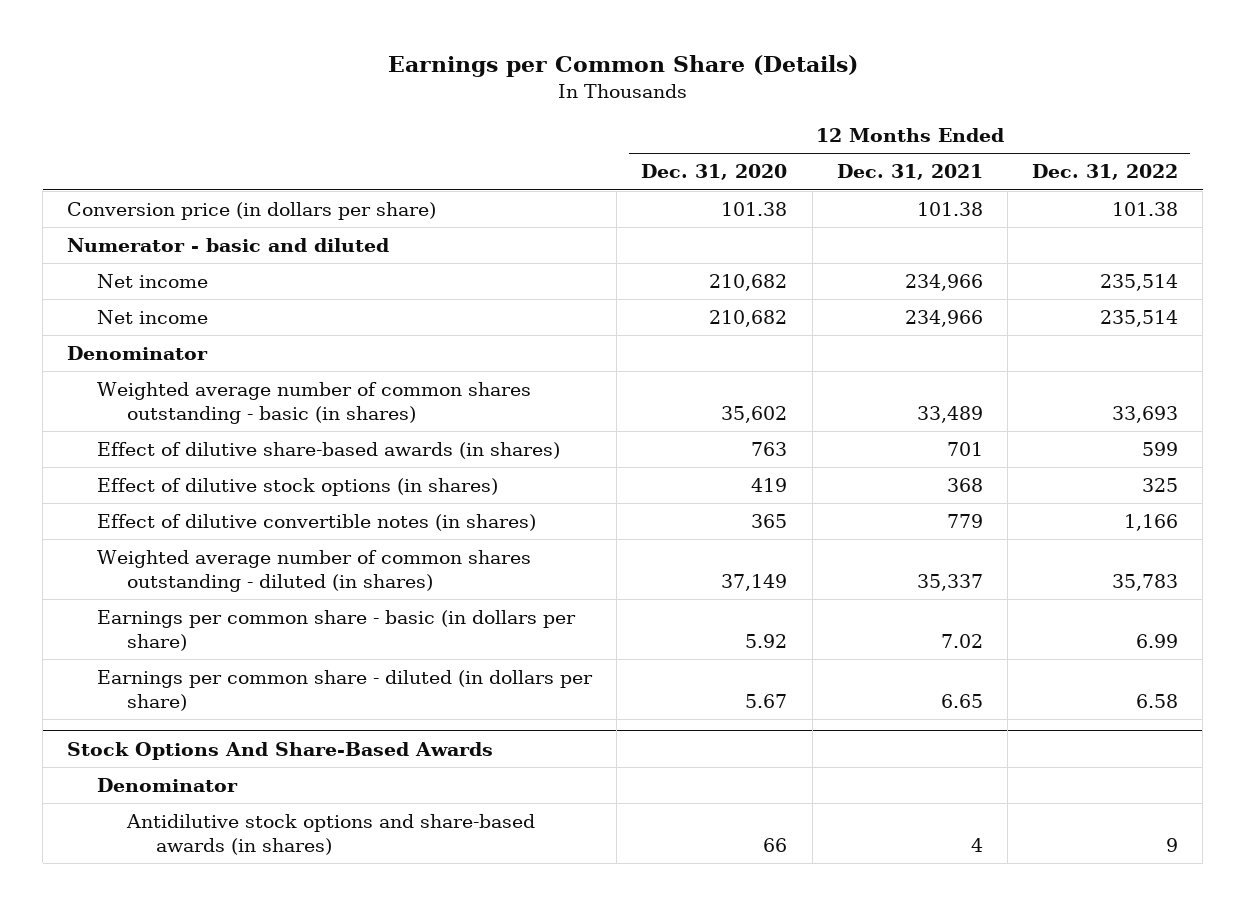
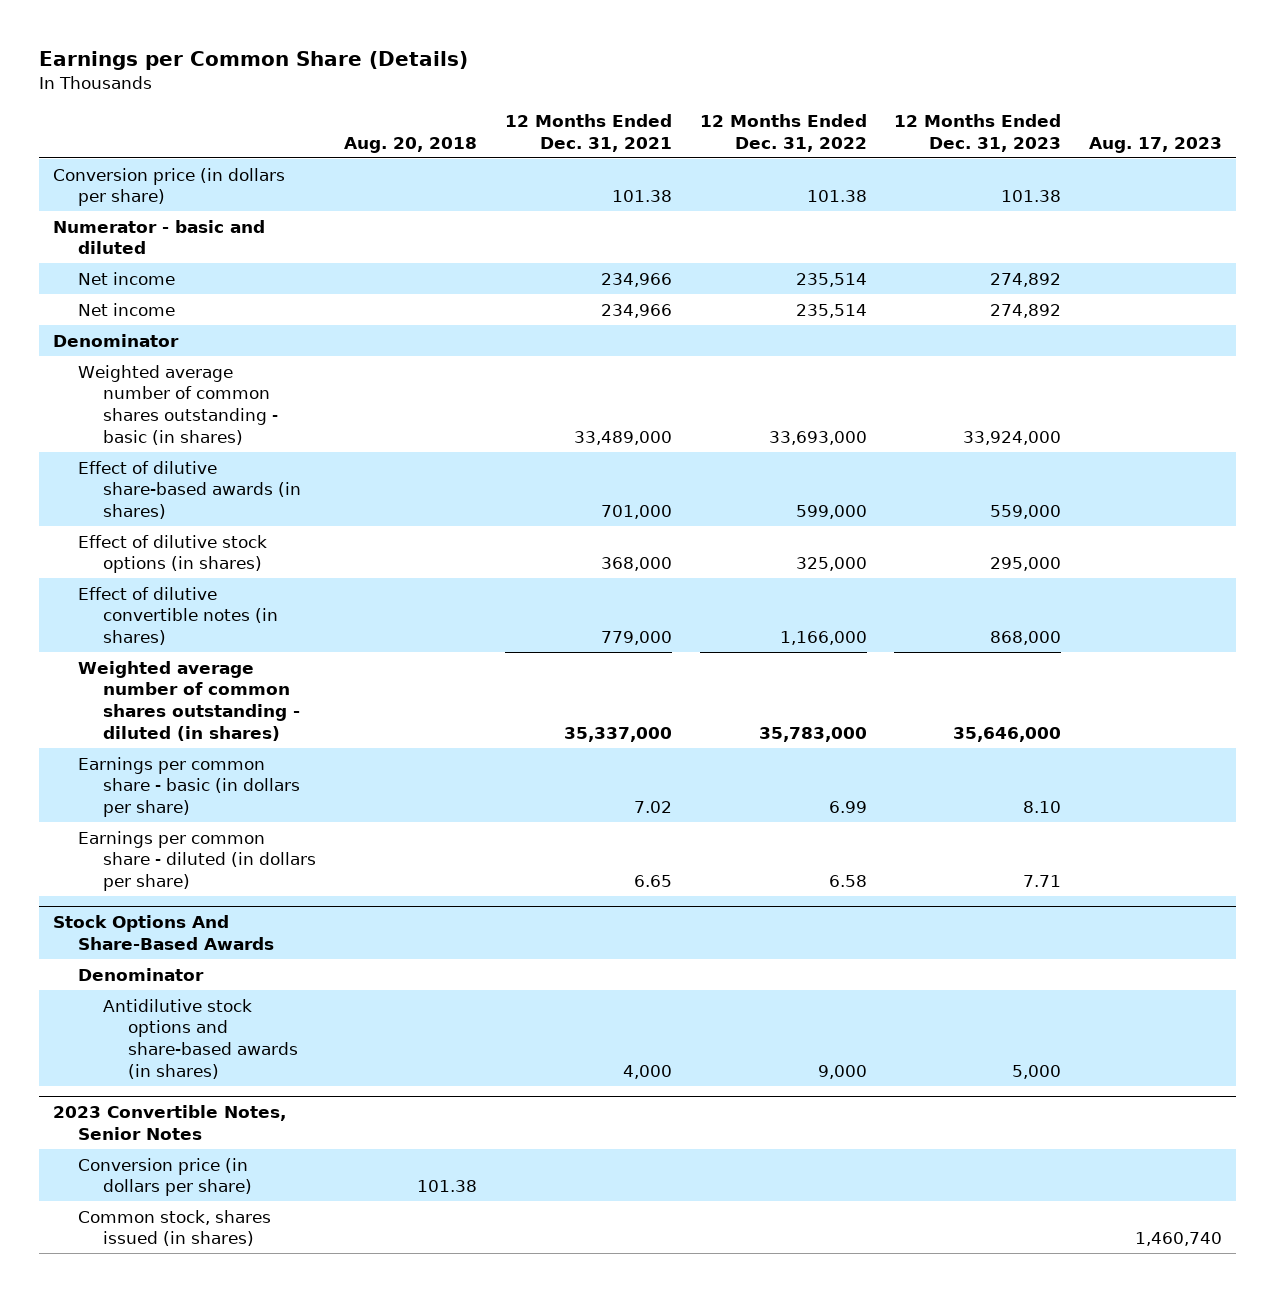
- | 12 Months Ended Dec. 31, 2020 | 12 Months Ended Dec. 31, 2021 | 12 Months Ended Dec. 31, 2022
+ | Aug. 20, 2018 | 12 Months Ended Dec. 31, 2021 | 12 Months Ended Dec. 31, 2022 | 12 Months Ended Dec. 31, 2023 | Aug. 17, 2023
- Weighted average number of common shares outstanding - basic (in shares) | 35,602 | 33,489 | 33,693
- Effect of dilutive share-based awards (in shares) | 763 | 701 | 599
- Effect of dilutive stock options (in shares) | 419 | 368 | 325
- Effect of dilutive convertible notes (in shares) | 365 | 779 | 1,166
- Weighted average number of common shares outstanding - diluted (in shares) | 37,149 | 35,337 | 35,783
+ Weighted average number of common shares outstanding - basic (in shares) | | 33,489,000 | 33,693,000 | 33,924,000 |
+ Effect of dilutive share-based awards (in shares) | | 701,000 | 599,000 | 559,000 |
+ Effect of dilutive stock options (in shares) | | 368,000 | 325,000 | 295,000 |
+ Effect of dilutive convertible notes (in shares) | | 779,000 | 1,166,000 | 868,000 |
+ Weighted average number of common shares outstanding - diluted (in shares) | | 35,337,000 | 35,783,000 | 35,646,000 |
@ Stock Options And Share-Based Awards
- Antidilutive stock options and share-based awards (in shares) | 66 | 4 | 9
+ Antidilutive stock options and share-based awards (in shares) | | 4,000 | 9,000 | 5,000 |
+ 2023 Convertible Notes, Senior Notes
+ Conversion price (in dollars per share) | 101.38 | | | |
+ Common stock, shares issued (in shares) | | | | | 1,460,740

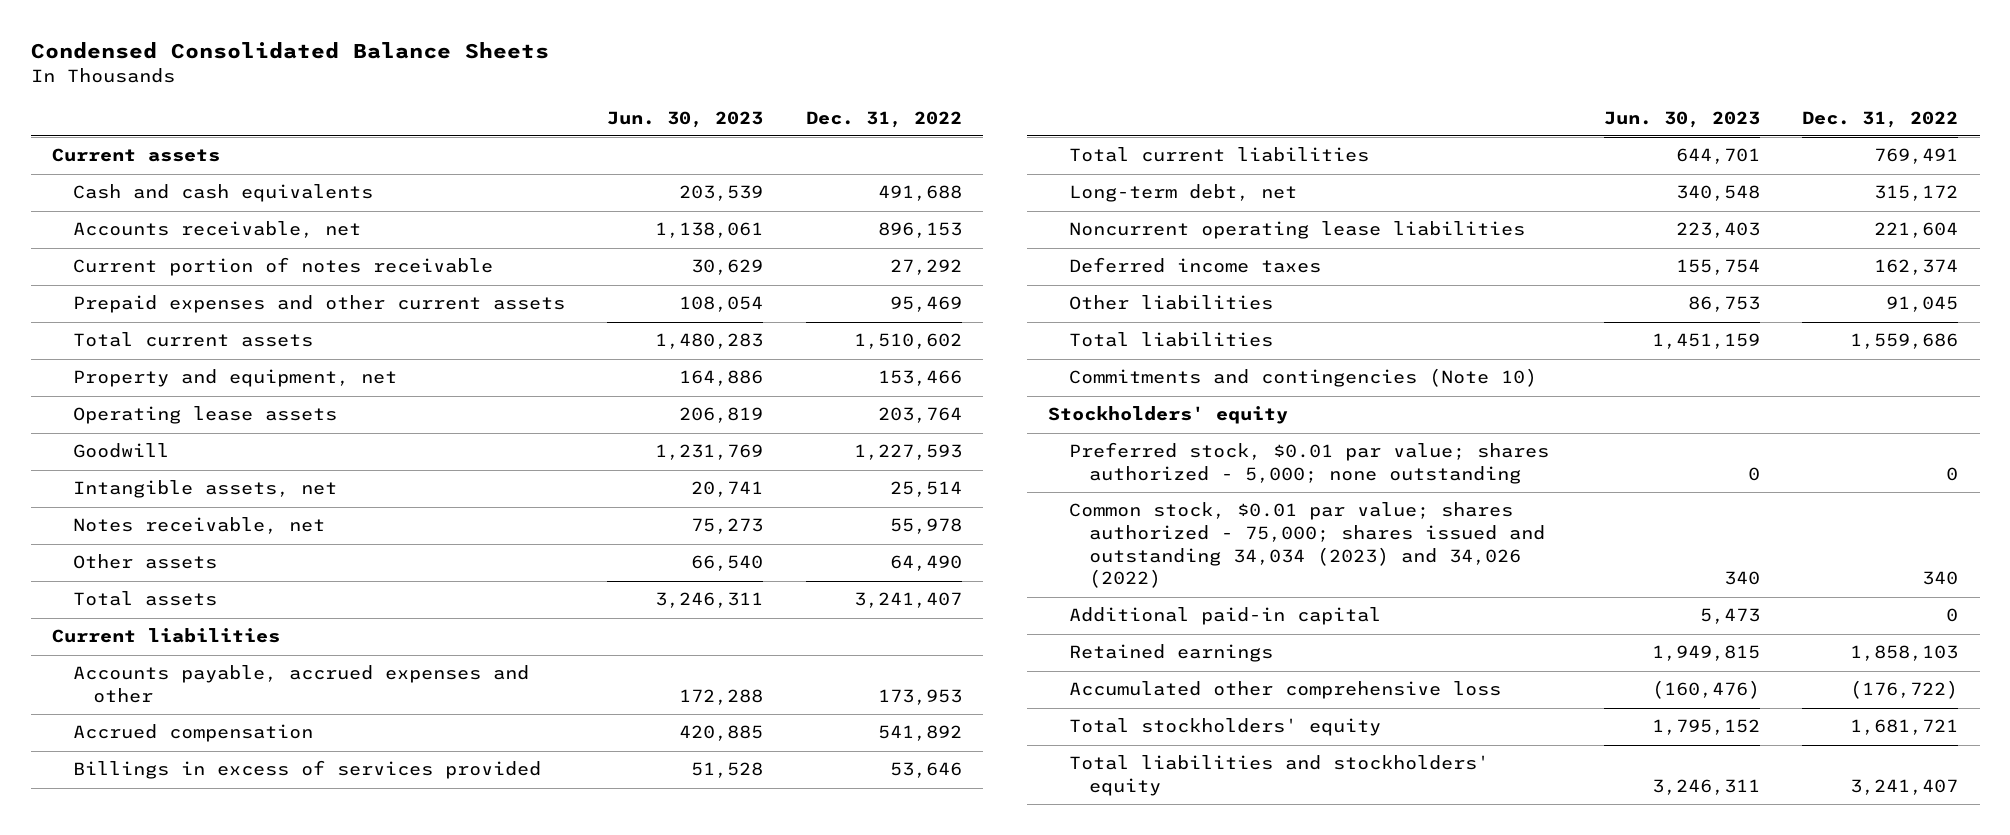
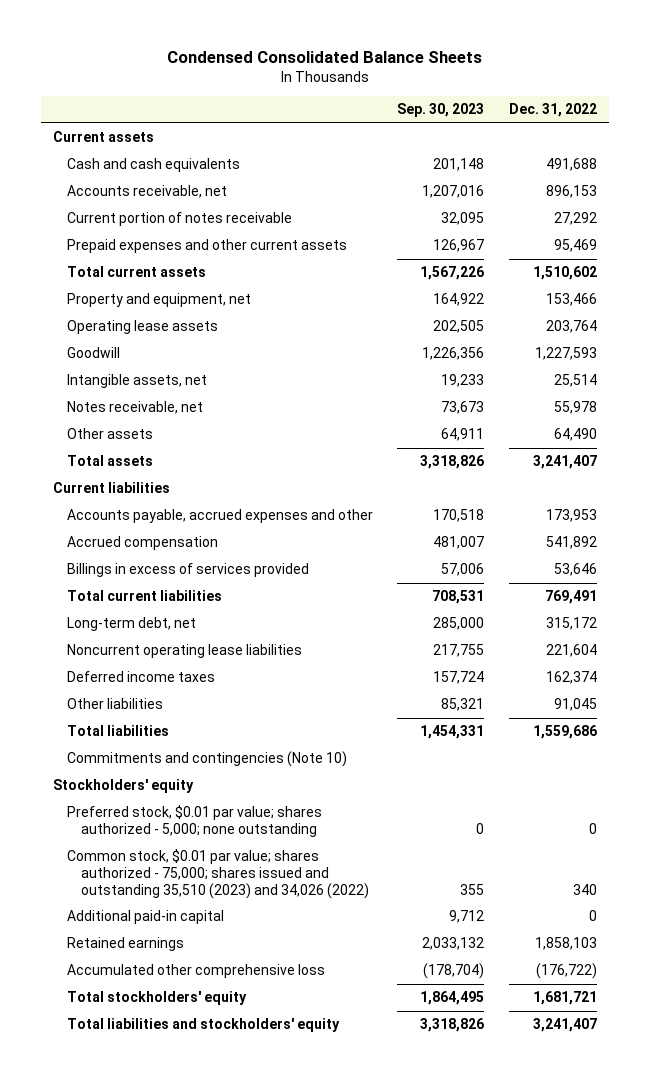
- | Jun. 30, 2023 | Dec. 31, 2022
+ | Sep. 30, 2023 | Dec. 31, 2022
- Common stock, $0.01 par value; shares authorized - 75,000; shares issued and outstanding 34,034 (2023) and 34,026 (2022) | 340 | 340
+ Common stock, $0.01 par value; shares authorized - 75,000; shares issued and outstanding 35,510 (2023) and 34,026 (2022) | 355 | 340

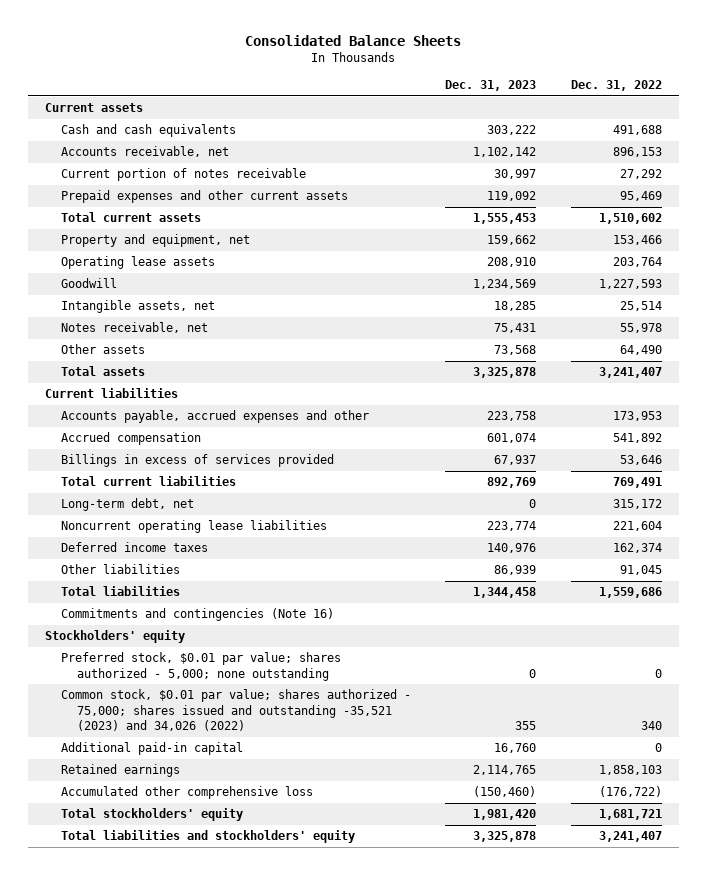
- Condensed Consolidated Balance Sheets
+ Consolidated Balance Sheets
- | Sep. 30, 2023 | Dec. 31, 2022
+ | Dec. 31, 2023 | Dec. 31, 2022
- Commitments and contingencies (Note 10)
+ Commitments and contingencies (Note 16)
- Common stock, $0.01 par value; shares authorized - 75,000; shares issued and outstanding 35,510 (2023) and 34,026 (2022) | 355 | 340
+ Common stock, $0.01 par value; shares authorized - 75,000; shares issued and outstanding -35,521 (2023) and 34,026 (2022) | 355 | 340

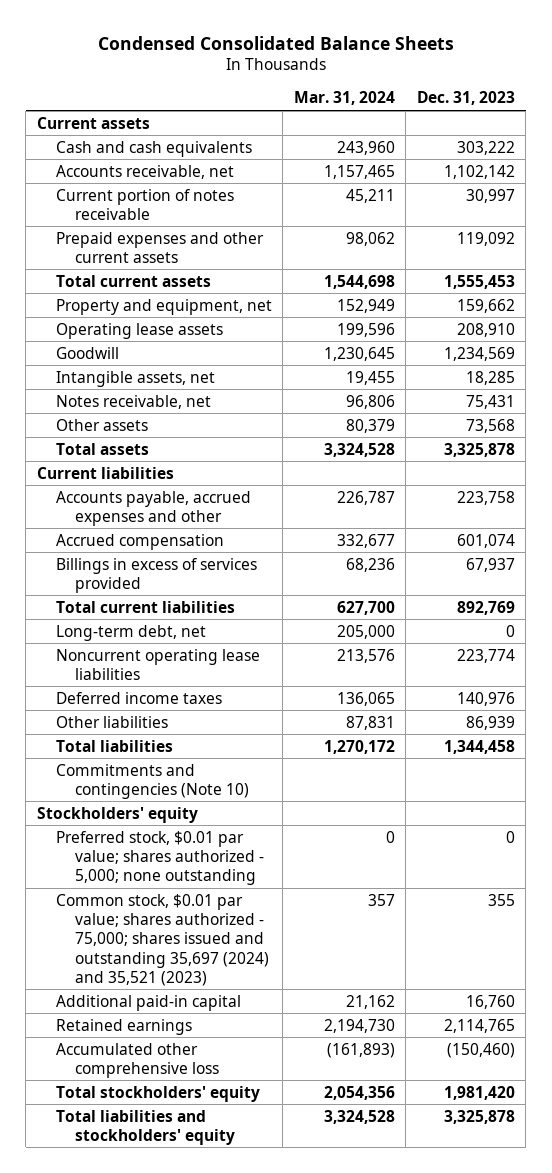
- Consolidated Balance Sheets
+ Condensed Consolidated Balance Sheets
- | Dec. 31, 2023 | Dec. 31, 2022
+ | Mar. 31, 2024 | Dec. 31, 2023
- Commitments and contingencies (Note 16)
+ Commitments and contingencies (Note 10)
- Common stock, $0.01 par value; shares authorized - 75,000; shares issued and outstanding -35,521 (2023) and 34,026 (2022) | 355 | 340
+ Common stock, $0.01 par value; shares authorized - 75,000; shares issued and outstanding 35,697 (2024) and 35,521 (2023) | 357 | 355

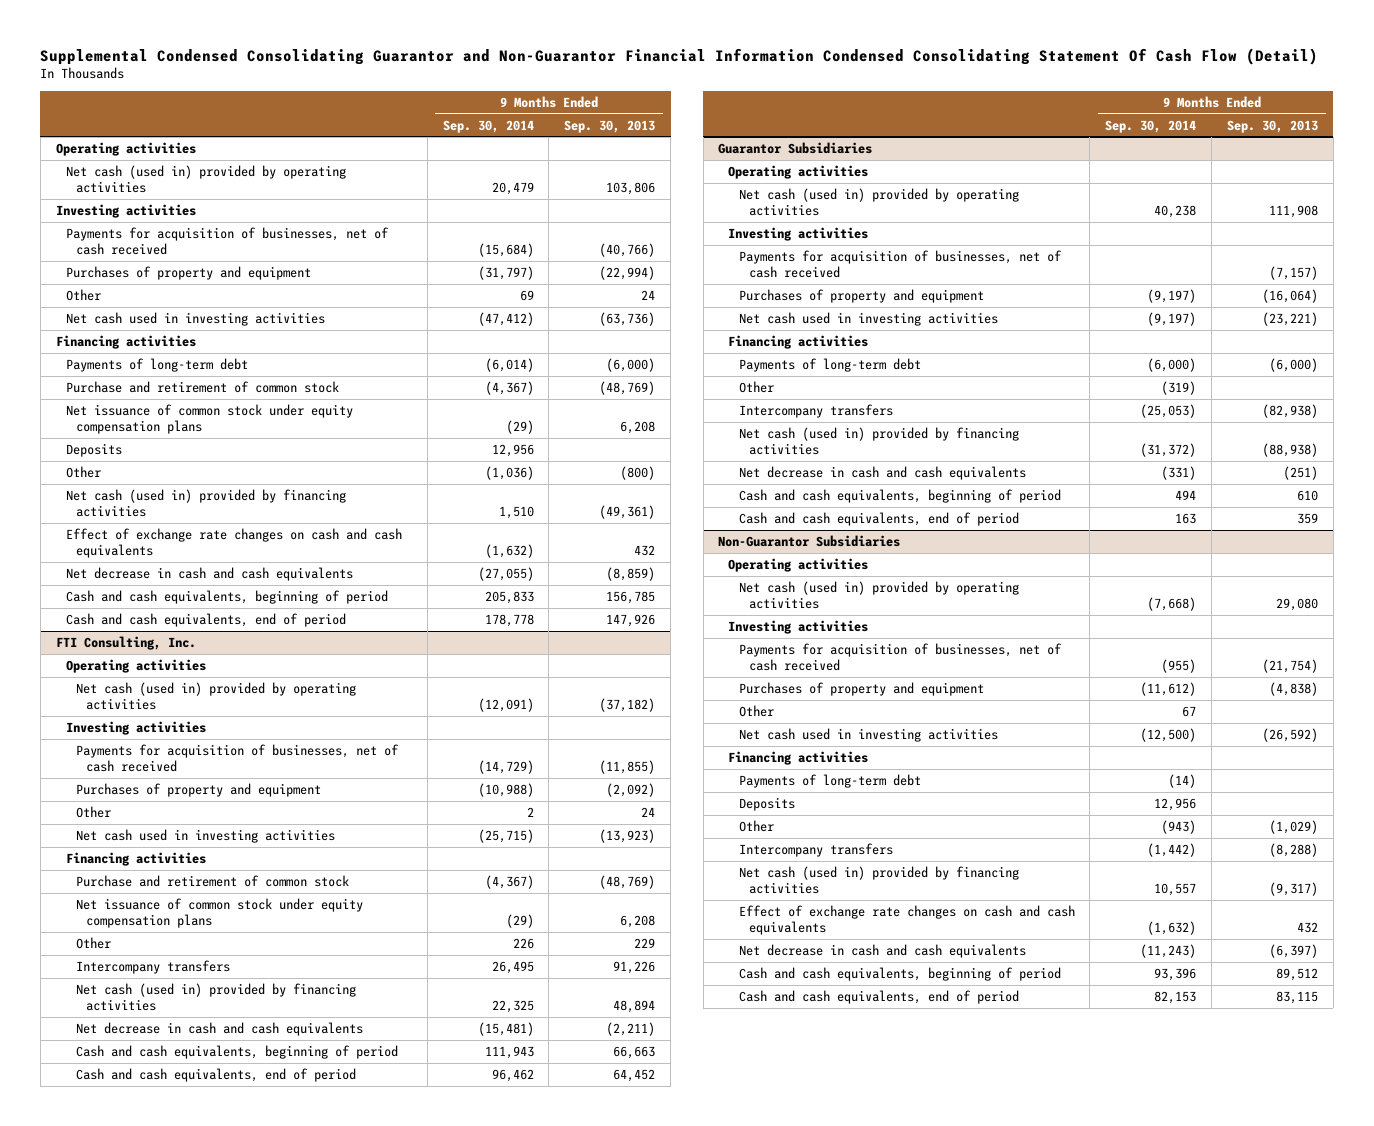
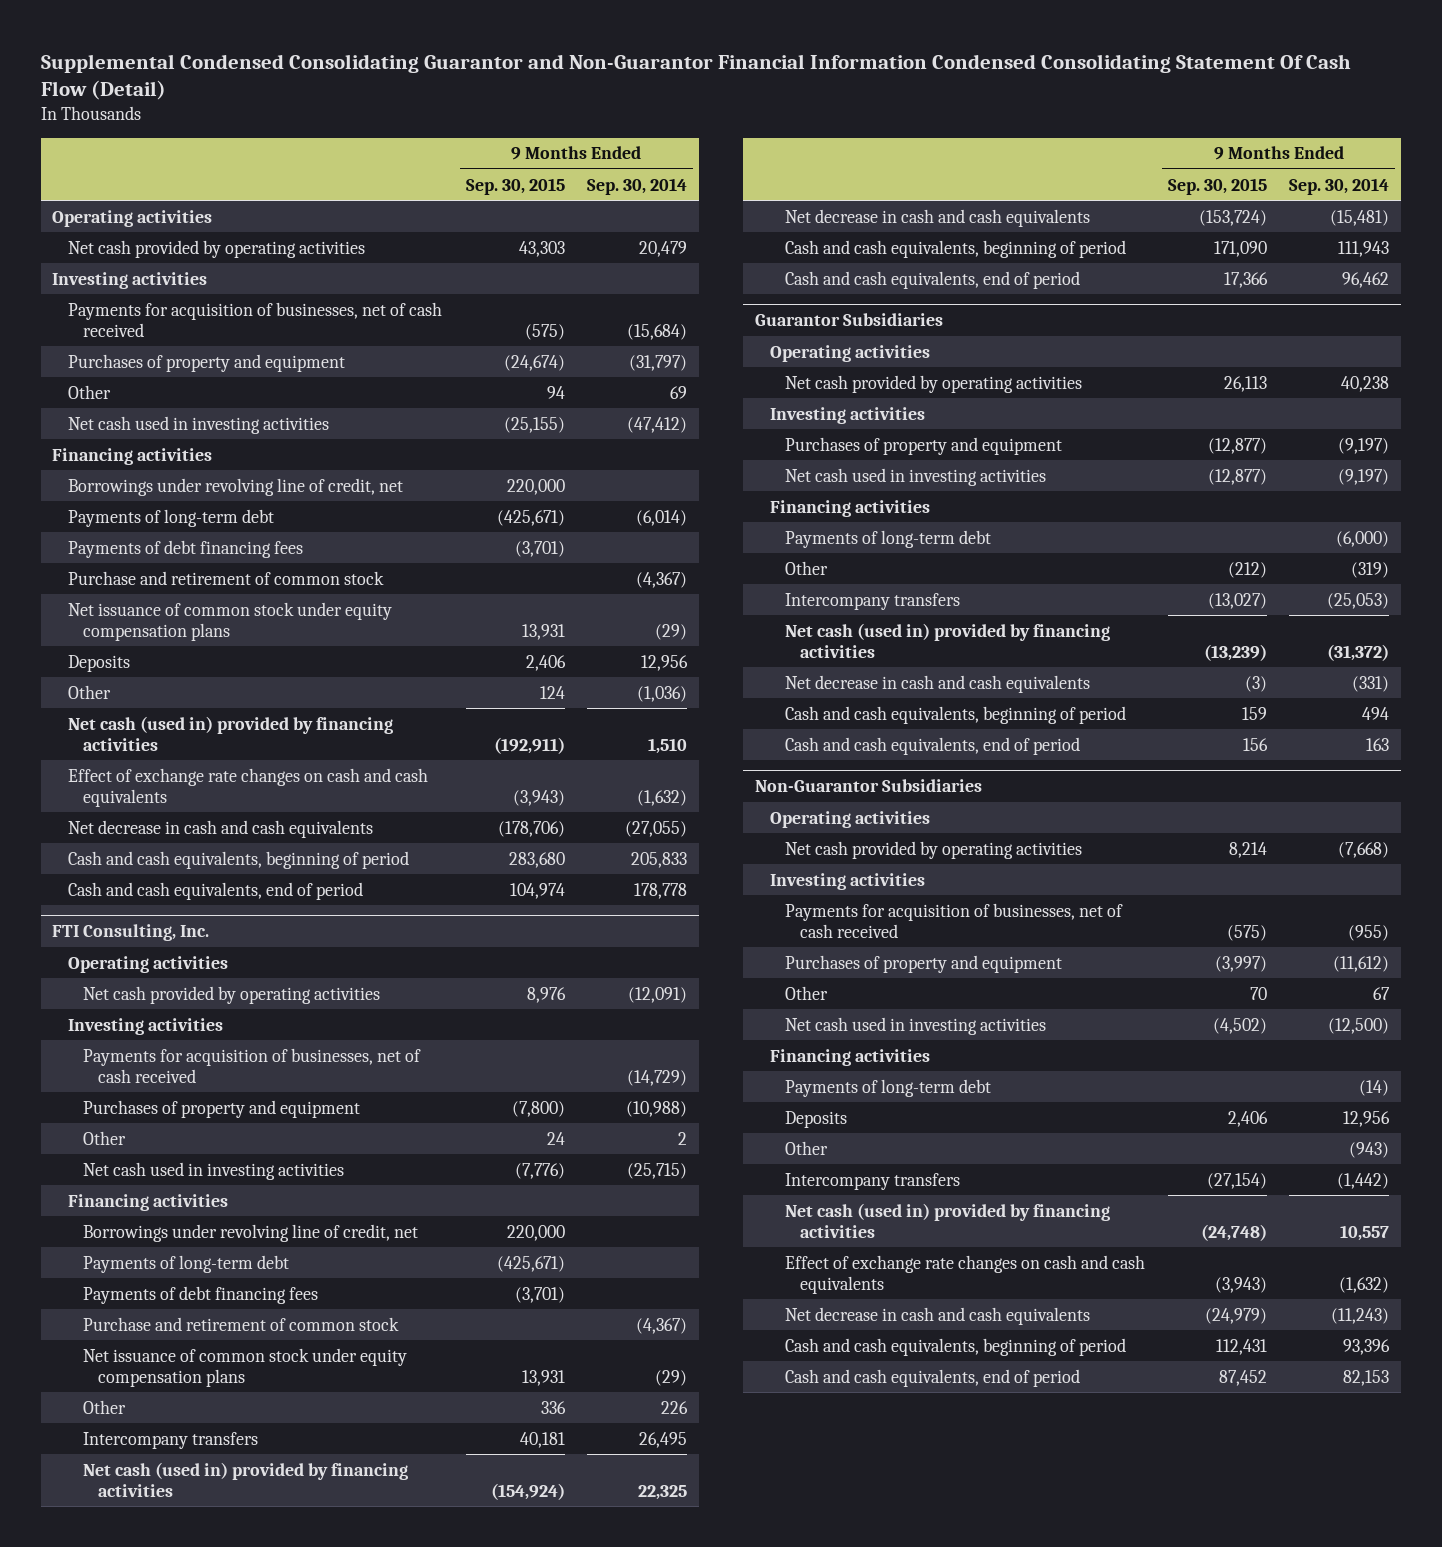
- | 9 Months Ended Sep. 30, 2014 | 9 Months Ended Sep. 30, 2013
+ | 9 Months Ended Sep. 30, 2015 | 9 Months Ended Sep. 30, 2014
- Net cash (used in) provided by operating activities | 20,479 | 103,806
+ Net cash provided by operating activities | 43,303 | 20,479
+ Borrowings under revolving line of credit, net | 220,000 |
+ Payments of debt financing fees | (3,701) |
@ FTI Consulting, Inc.
- Net cash (used in) provided by operating activities | (12,091) | (37,182)
+ Net cash provided by operating activities | 8,976 | (12,091)
+ Borrowings under revolving line of credit, net | 220,000 |
+ Payments of long-term debt | (425,671) |
+ Payments of debt financing fees | (3,701) |
@ Guarantor Subsidiaries
- Net cash (used in) provided by operating activities | 40,238 | 111,908
+ Net cash provided by operating activities | 26,113 | 40,238
- Payments for acquisition of businesses, net of cash received | | (7,157)
@ Non-Guarantor Subsidiaries
- Net cash (used in) provided by operating activities | (7,668) | 29,080
+ Net cash provided by operating activities | 8,214 | (7,668)

